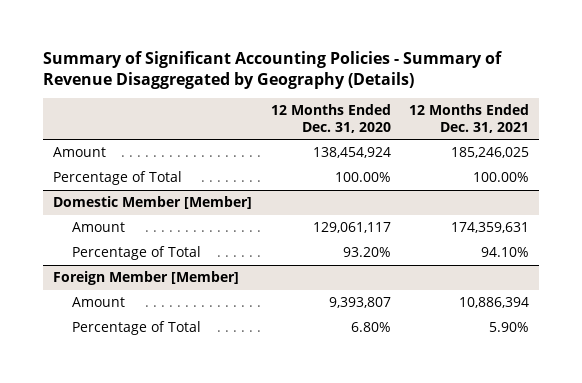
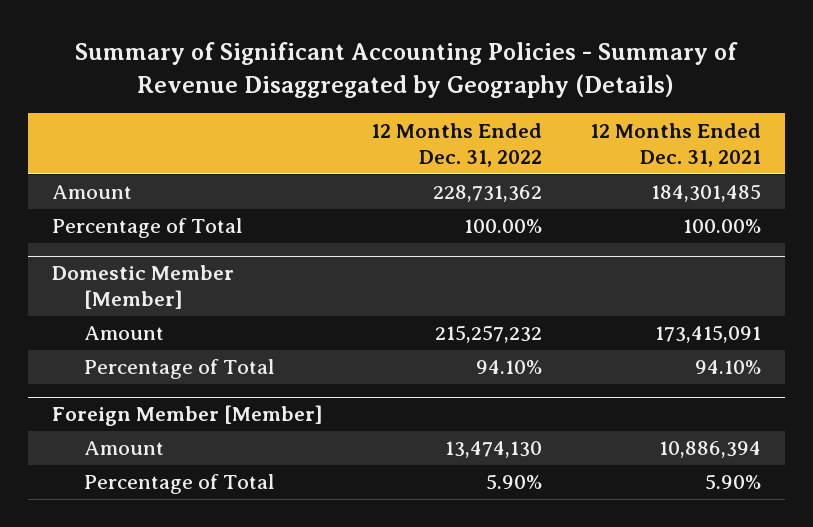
- | 12 Months Ended Dec. 31, 2020 | 12 Months Ended Dec. 31, 2021
+ | 12 Months Ended Dec. 31, 2022 | 12 Months Ended Dec. 31, 2021
- Amount | 138,454,924 | 185,246,025
+ Amount | 228,731,362 | 184,301,485
@ Domestic Member [Member]
- Amount | 129,061,117 | 174,359,631
+ Amount | 215,257,232 | 173,415,091

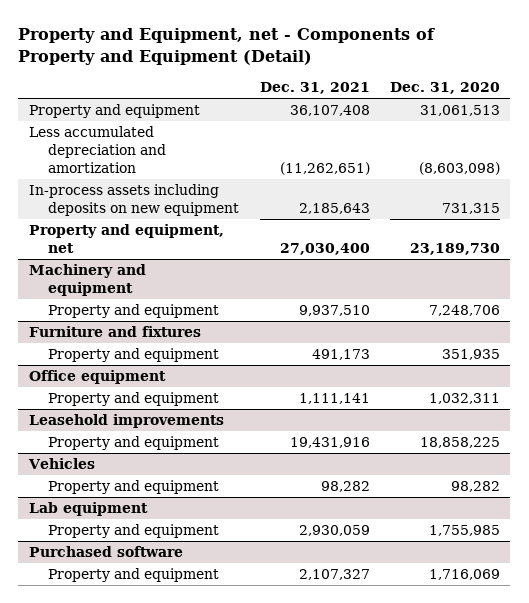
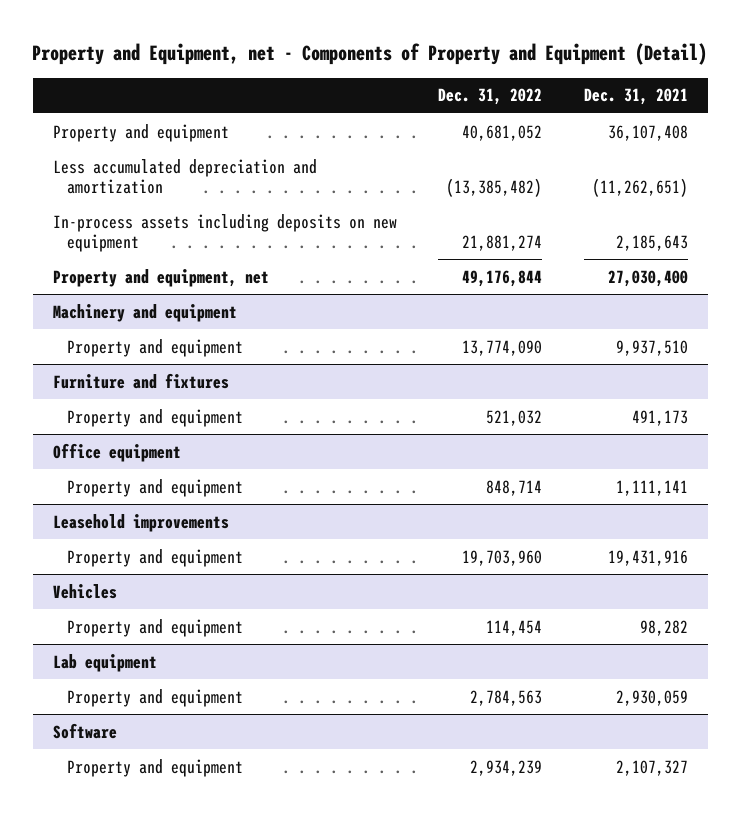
- | Dec. 31, 2021 | Dec. 31, 2020
+ | Dec. 31, 2022 | Dec. 31, 2021
- Purchased software
+ Software

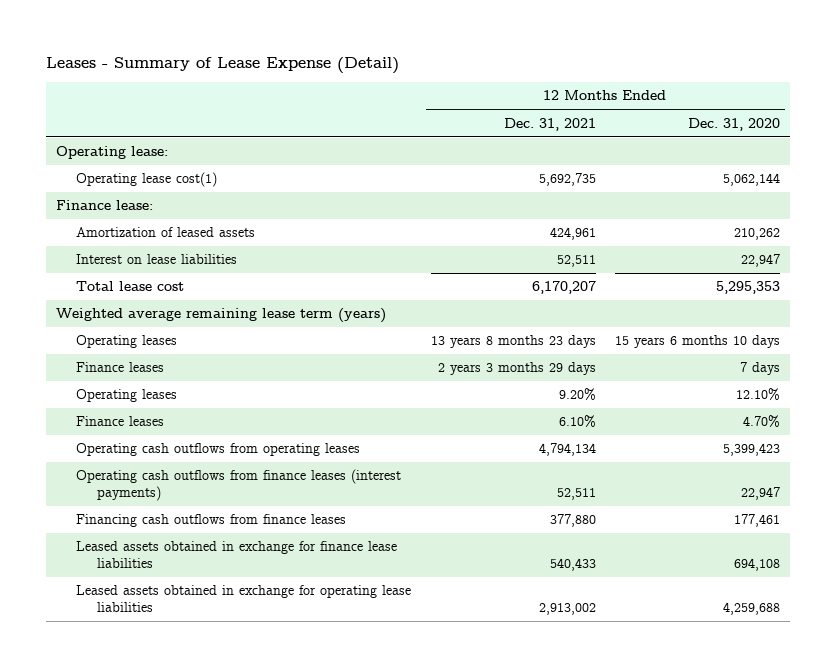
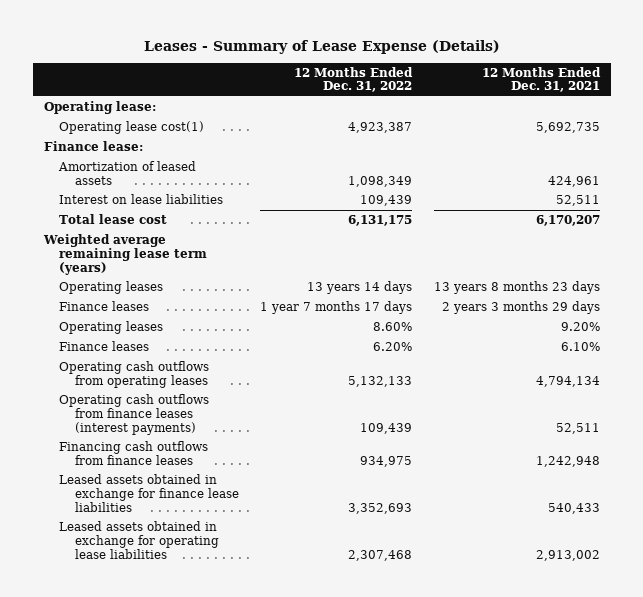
- Leases - Summary of Lease Expense (Detail)
+ Leases - Summary of Lease Expense (Details)
- | 12 Months Ended Dec. 31, 2021 | 12 Months Ended Dec. 31, 2020
+ | 12 Months Ended Dec. 31, 2022 | 12 Months Ended Dec. 31, 2021
- Financing cash outflows from finance leases | 377,880 | 177,461
+ Financing cash outflows from finance leases | 934,975 | 1,242,948

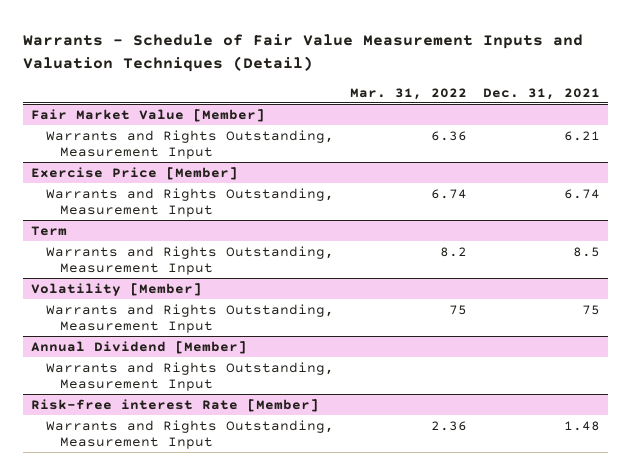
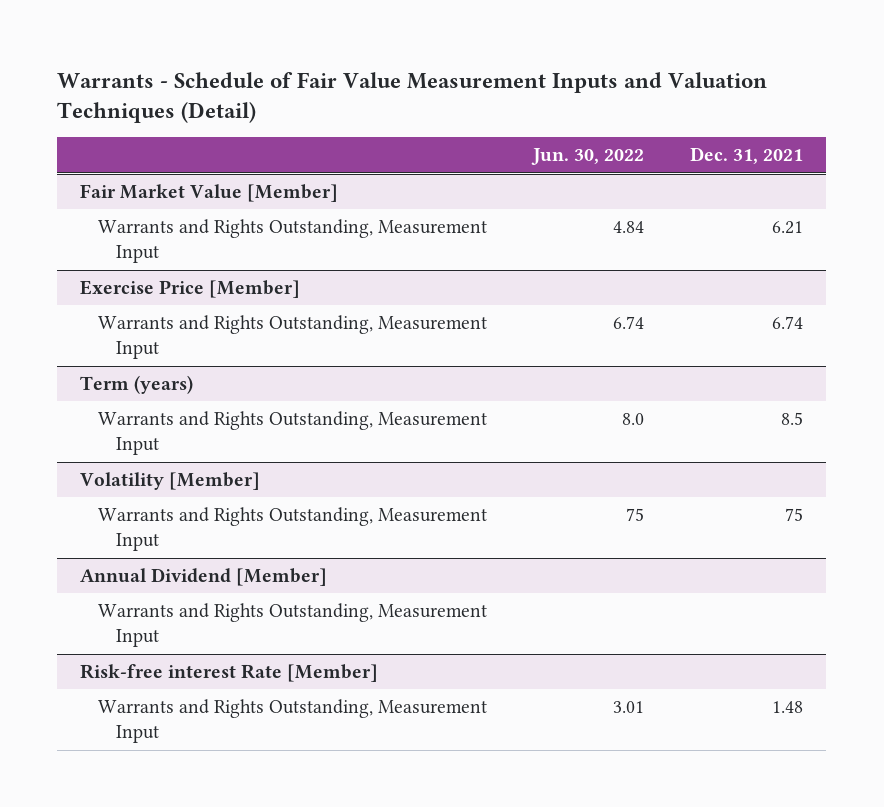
- | Mar. 31, 2022 | Dec. 31, 2021
+ | Jun. 30, 2022 | Dec. 31, 2021
- Term
+ Term (years)

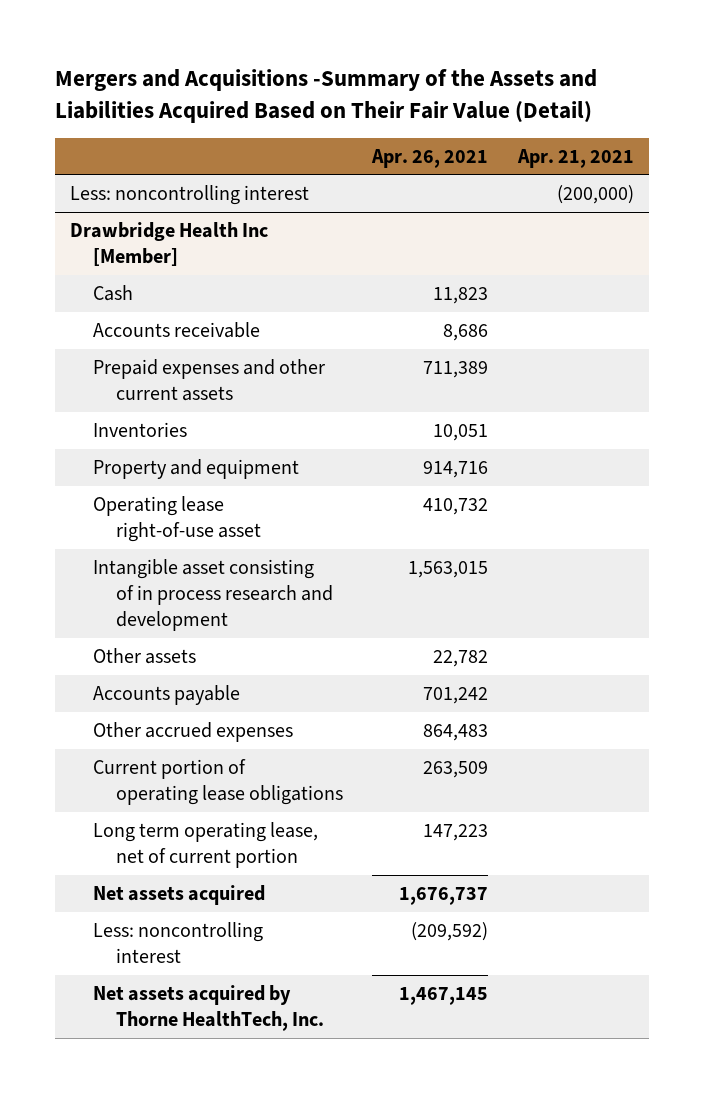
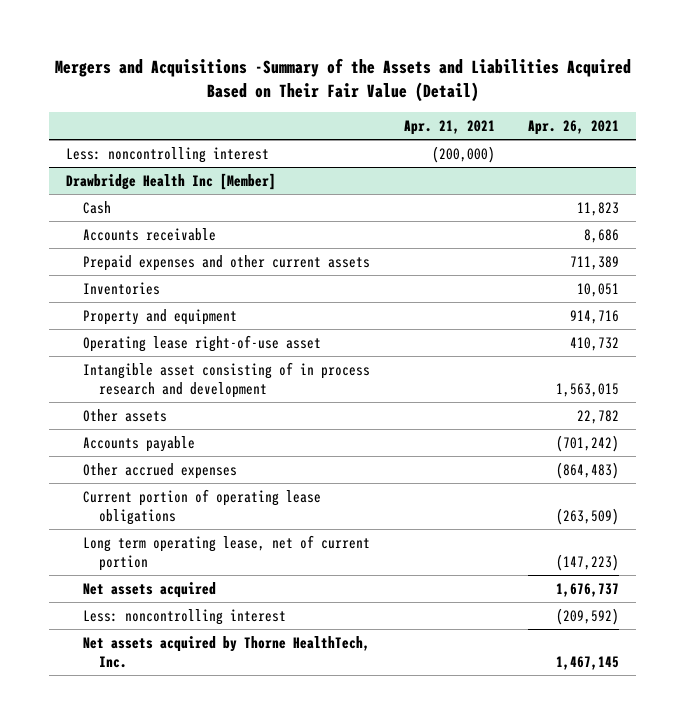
- | Apr. 26, 2021 | Apr. 21, 2021
+ | Apr. 21, 2021 | Apr. 26, 2021
@ Drawbridge Health Inc [Member]
- Accounts payable | 701,242 |
- Other accrued expenses | 864,483 |
- Current portion of operating lease obligations | 263,509 |
- Long term operating lease, net of current portion | 147,223 |
+ Accounts payable | | (701,242)
+ Other accrued expenses | | (864,483)
+ Current portion of operating lease obligations | | (263,509)
+ Long term operating lease, net of current portion | | (147,223)

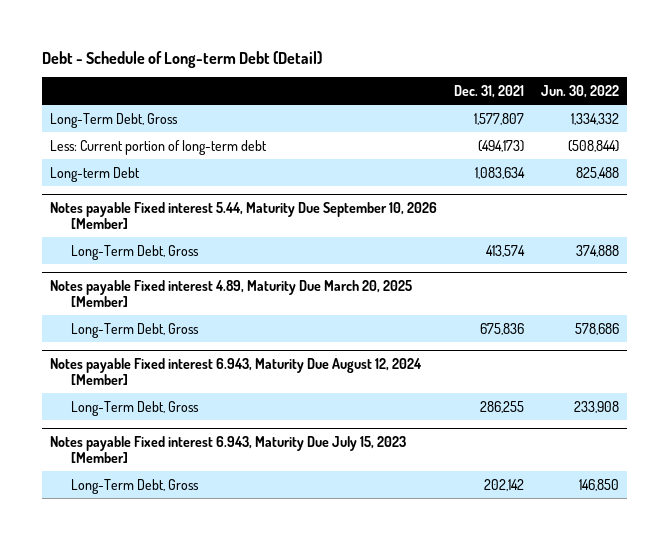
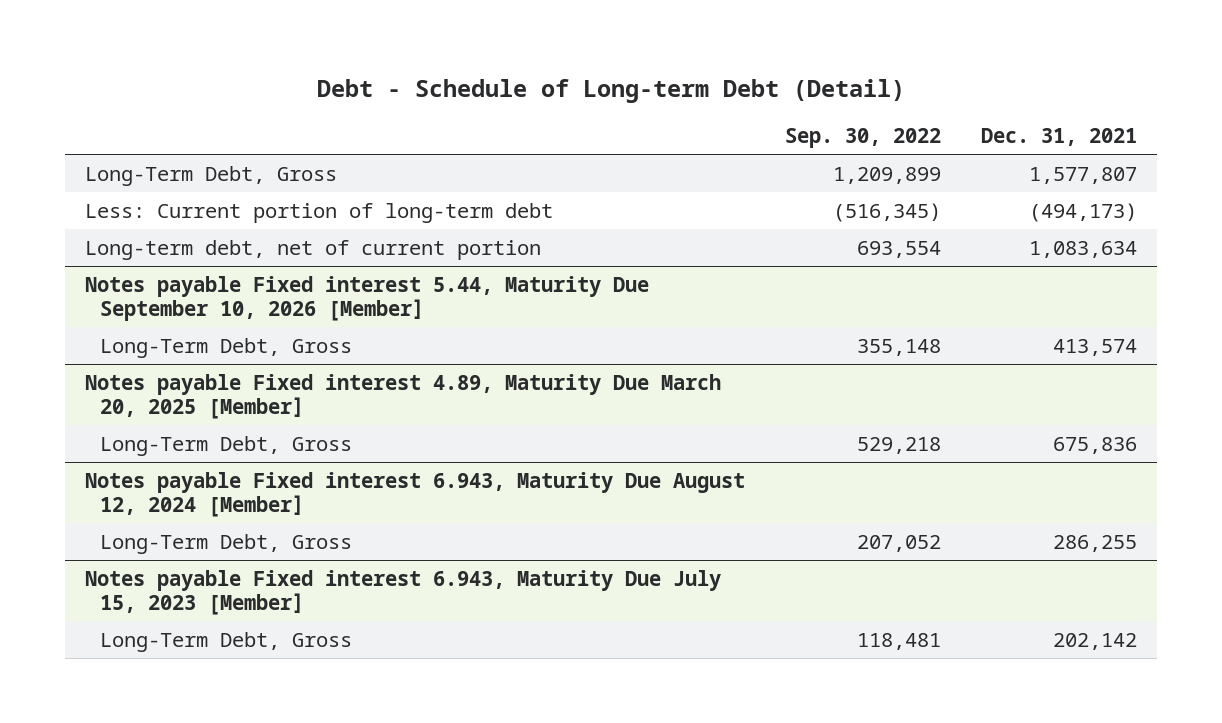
- | Dec. 31, 2021 | Jun. 30, 2022
+ | Sep. 30, 2022 | Dec. 31, 2021
- Long-term Debt | 1,083,634 | 825,488
+ Long-term debt, net of current portion | 693,554 | 1,083,634

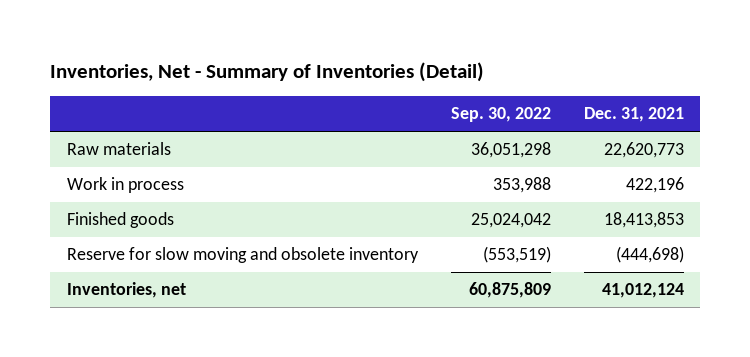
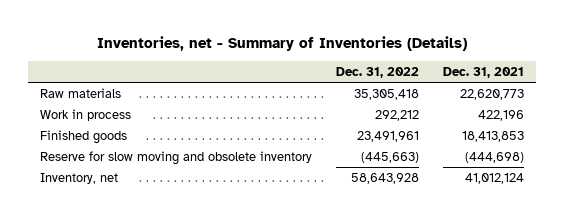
- Inventories, Net - Summary of Inventories (Detail)
+ Inventories, net - Summary of Inventories (Details)
- | Sep. 30, 2022 | Dec. 31, 2021
+ | Dec. 31, 2022 | Dec. 31, 2021
- Inventories, net | 60,875,809 | 41,012,124
+ Inventory, net | 58,643,928 | 41,012,124

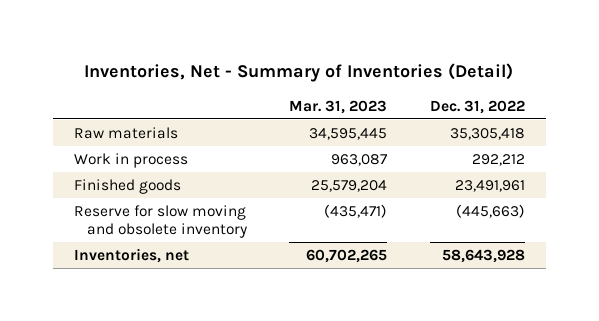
- Inventories, net - Summary of Inventories (Details)
+ Inventories, Net - Summary of Inventories (Detail)
- | Dec. 31, 2022 | Dec. 31, 2021
+ | Mar. 31, 2023 | Dec. 31, 2022
- Inventory, net | 58,643,928 | 41,012,124
+ Inventories, net | 60,702,265 | 58,643,928

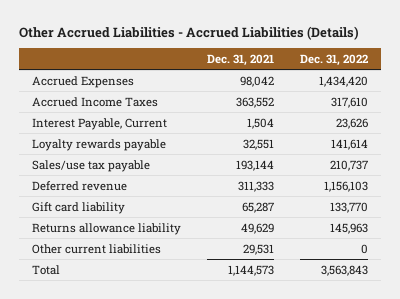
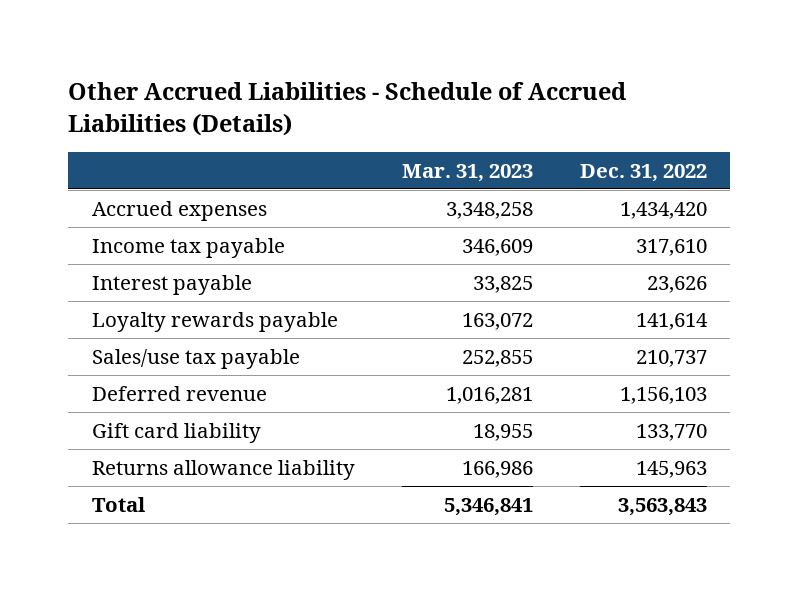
- Other Accrued Liabilities - Accrued Liabilities (Details)
+ Other Accrued Liabilities - Schedule of Accrued Liabilities (Details)
- | Dec. 31, 2021 | Dec. 31, 2022
+ | Mar. 31, 2023 | Dec. 31, 2022
- Accrued Expenses | 98,042 | 1,434,420
- Accrued Income Taxes | 363,552 | 317,610
- Interest Payable, Current | 1,504 | 23,626
+ Accrued expenses | 3,348,258 | 1,434,420
+ Income tax payable | 346,609 | 317,610
+ Interest payable | 33,825 | 23,626
- Other current liabilities | 29,531 | 0

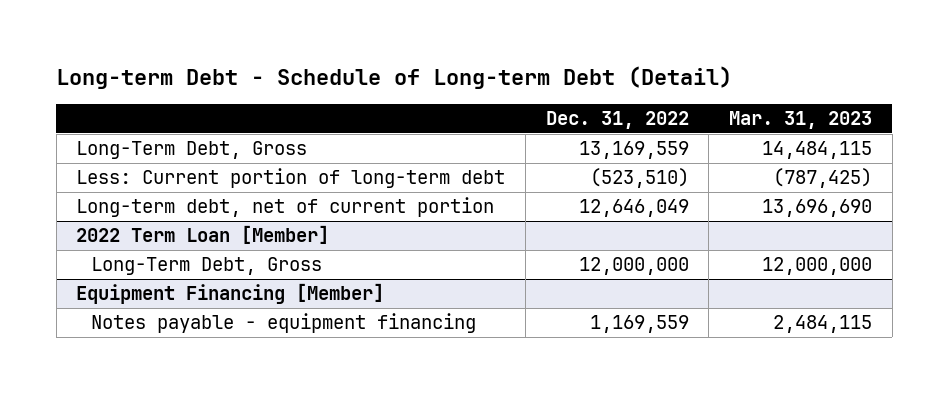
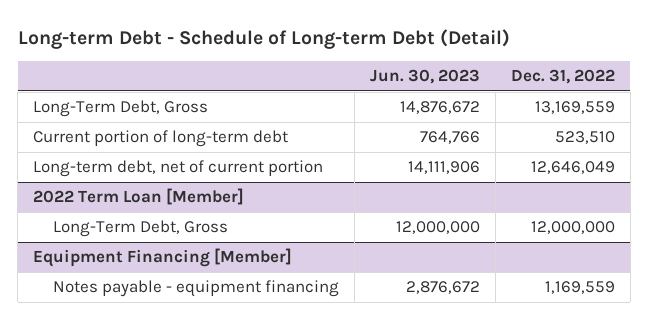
- | Dec. 31, 2022 | Mar. 31, 2023
+ | Jun. 30, 2023 | Dec. 31, 2022
- Less: Current portion of long-term debt | (523,510) | (787,425)
+ Current portion of long-term debt | 764,766 | 523,510

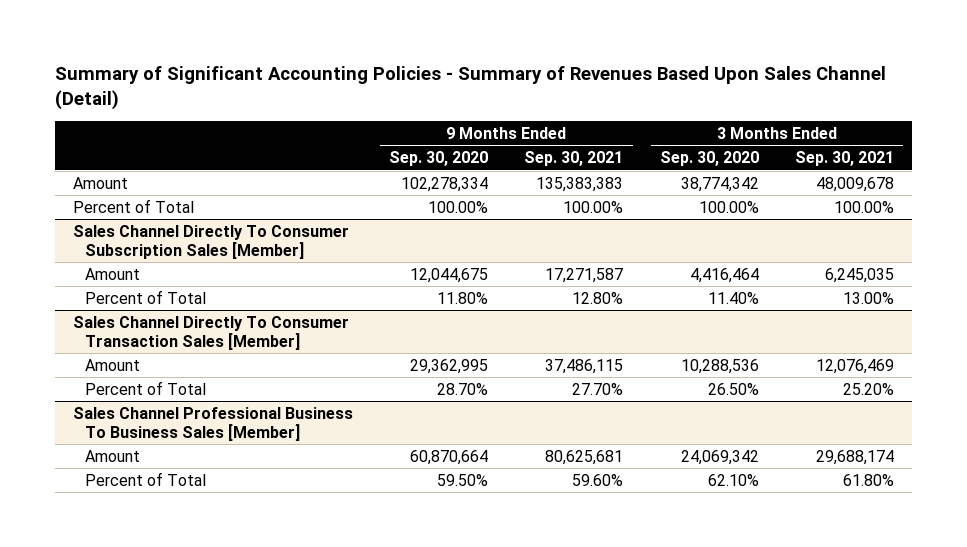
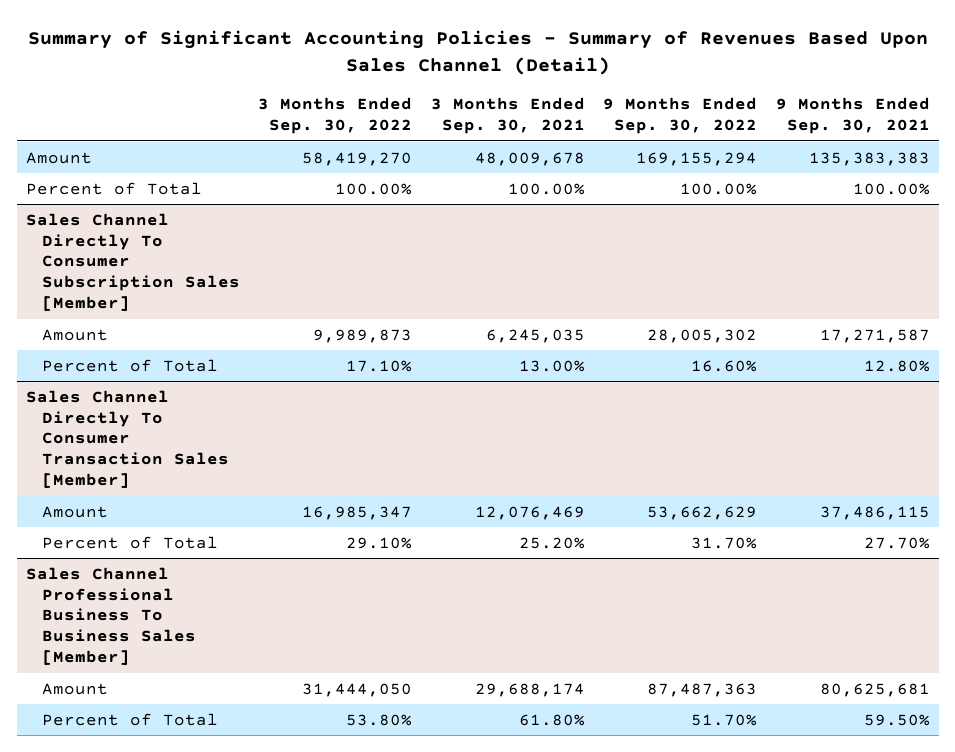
- | 9 Months Ended Sep. 30, 2020 | 9 Months Ended Sep. 30, 2021 | 3 Months Ended Sep. 30, 2020 | 3 Months Ended Sep. 30, 2021
+ | 3 Months Ended Sep. 30, 2022 | 3 Months Ended Sep. 30, 2021 | 9 Months Ended Sep. 30, 2022 | 9 Months Ended Sep. 30, 2021
@ Sales Channel Professional Business To Business Sales [Member]
- Percent of Total | 59.50% | 59.60% | 62.10% | 61.80%
+ Percent of Total | 53.80% | 61.80% | 51.70% | 59.50%

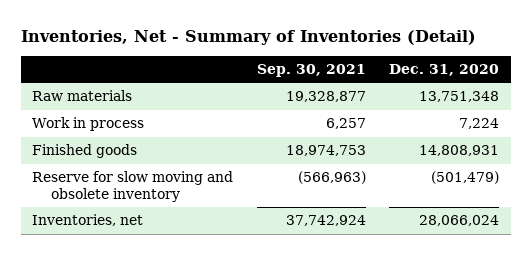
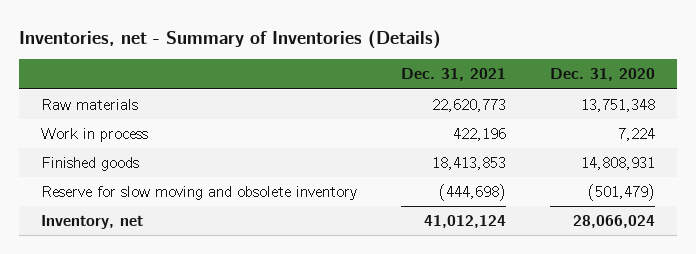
- Inventories, Net - Summary of Inventories (Detail)
+ Inventories, net - Summary of Inventories (Details)
- | Sep. 30, 2021 | Dec. 31, 2020
+ | Dec. 31, 2021 | Dec. 31, 2020
- Inventories, net | 37,742,924 | 28,066,024
+ Inventory, net | 41,012,124 | 28,066,024

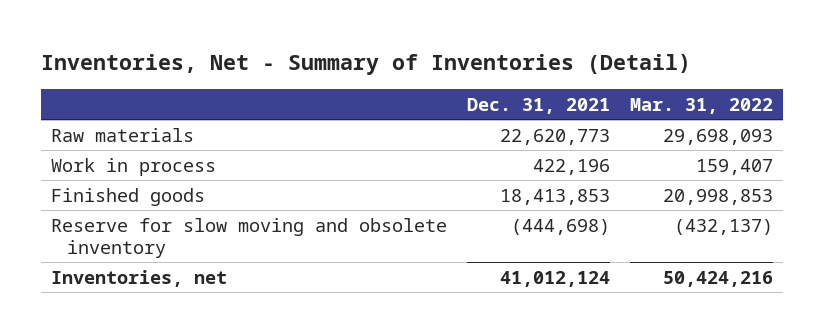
- Inventories, net - Summary of Inventories (Details)
+ Inventories, Net - Summary of Inventories (Detail)
- | Dec. 31, 2021 | Dec. 31, 2020
+ | Dec. 31, 2021 | Mar. 31, 2022
- Inventory, net | 41,012,124 | 28,066,024
+ Inventories, net | 41,012,124 | 50,424,216

